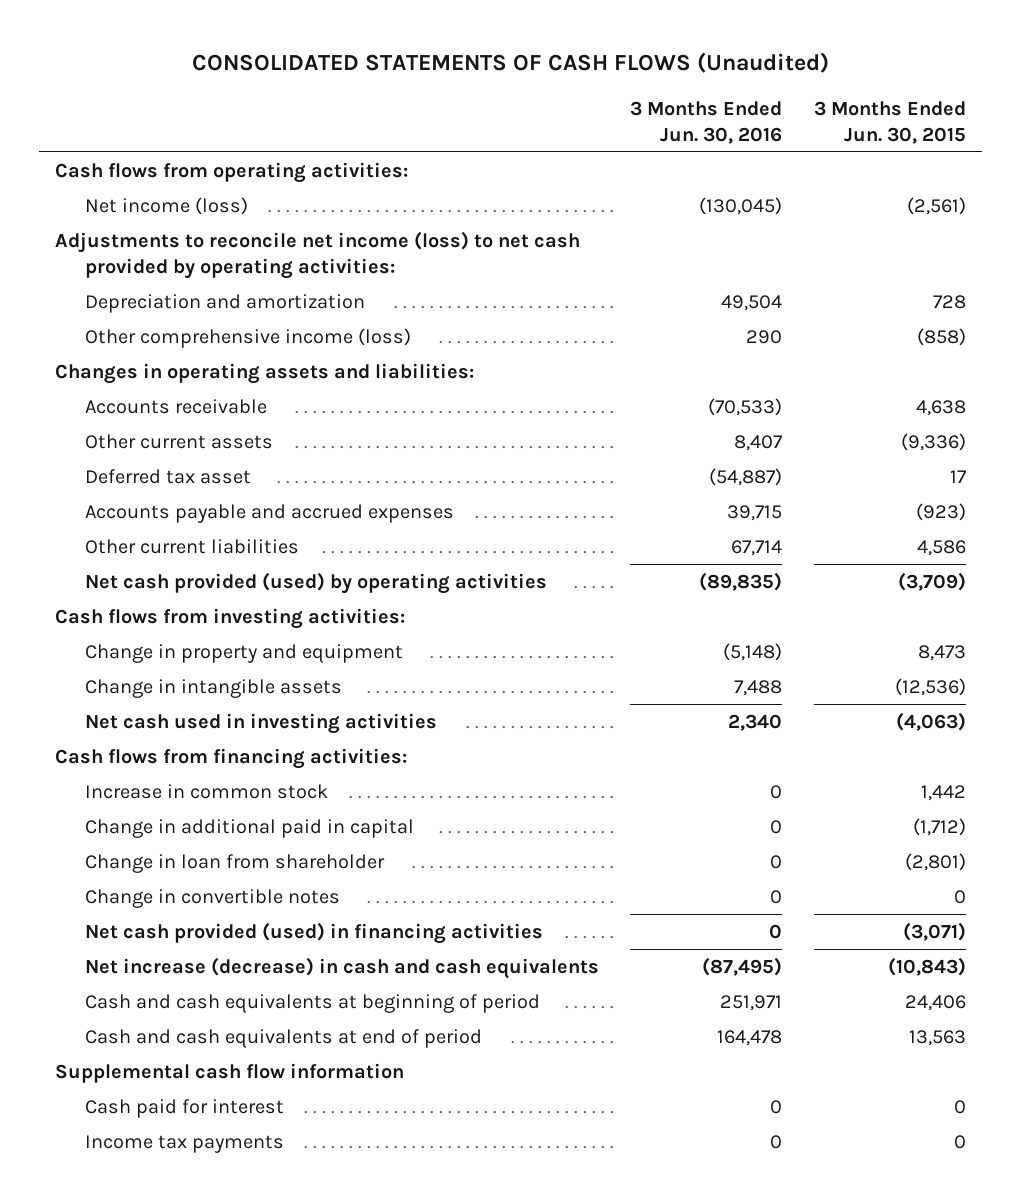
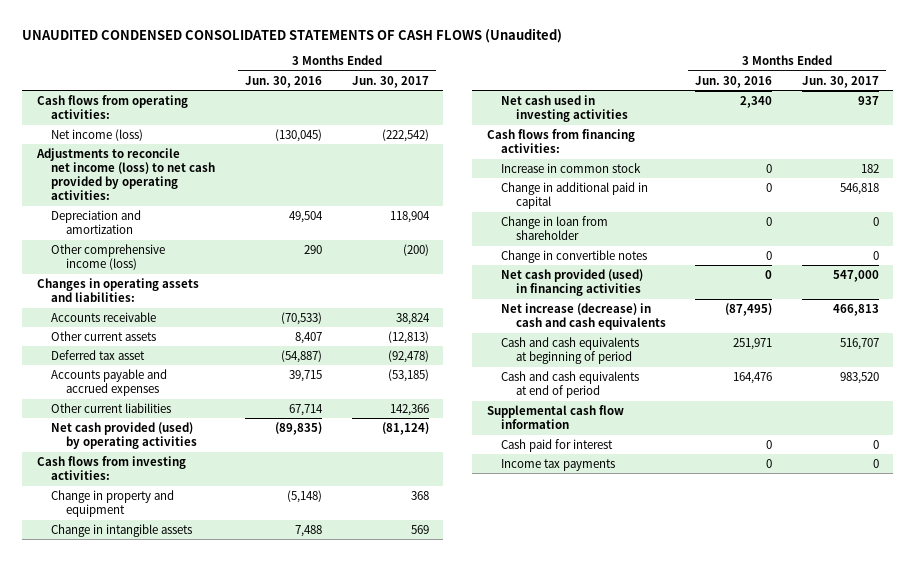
- CONSOLIDATED STATEMENTS OF CASH FLOWS (Unaudited)
+ UNAUDITED CONDENSED CONSOLIDATED STATEMENTS OF CASH FLOWS (Unaudited)
- | 3 Months Ended Jun. 30, 2016 | 3 Months Ended Jun. 30, 2015
+ | 3 Months Ended Jun. 30, 2016 | 3 Months Ended Jun. 30, 2017
- Cash and cash equivalents at end of period | 164,478 | 13,563
+ Cash and cash equivalents at end of period | 164,476 | 983,520

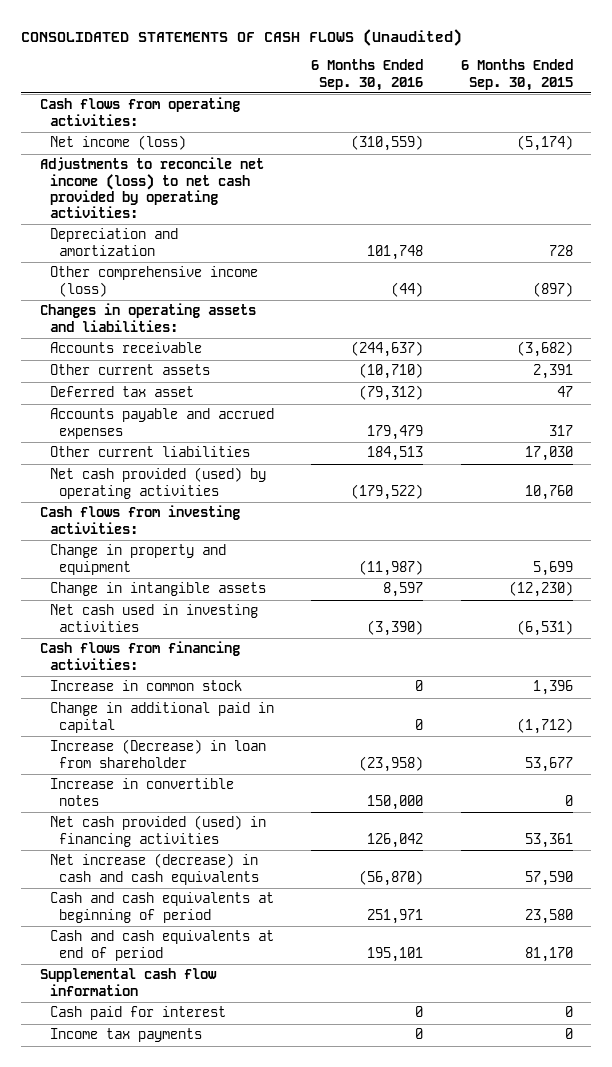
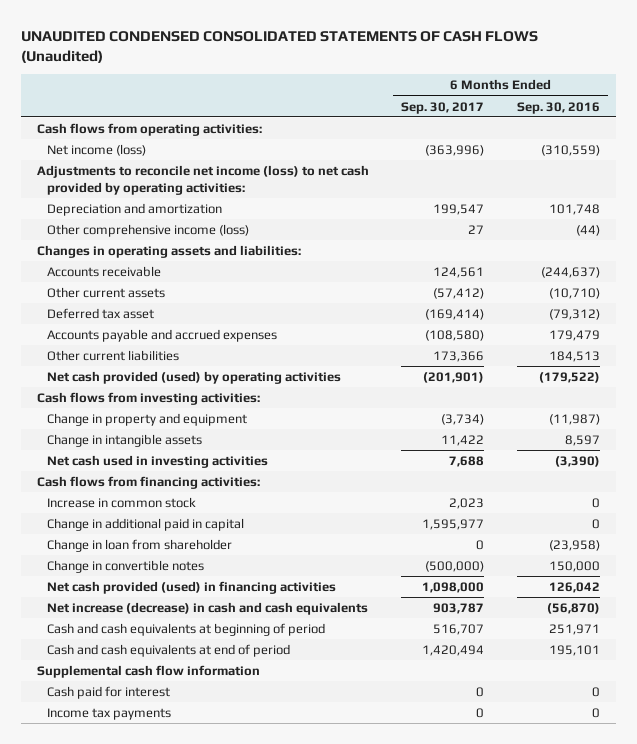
- CONSOLIDATED STATEMENTS OF CASH FLOWS (Unaudited)
+ UNAUDITED CONDENSED CONSOLIDATED STATEMENTS OF CASH FLOWS (Unaudited)
- | 6 Months Ended Sep. 30, 2016 | 6 Months Ended Sep. 30, 2015
+ | 6 Months Ended Sep. 30, 2017 | 6 Months Ended Sep. 30, 2016
- Increase (Decrease) in loan from shareholder | (23,958) | 53,677
- Increase in convertible notes | 150,000 | 0
+ Change in loan from shareholder | 0 | (23,958)
+ Change in convertible notes | (500,000) | 150,000

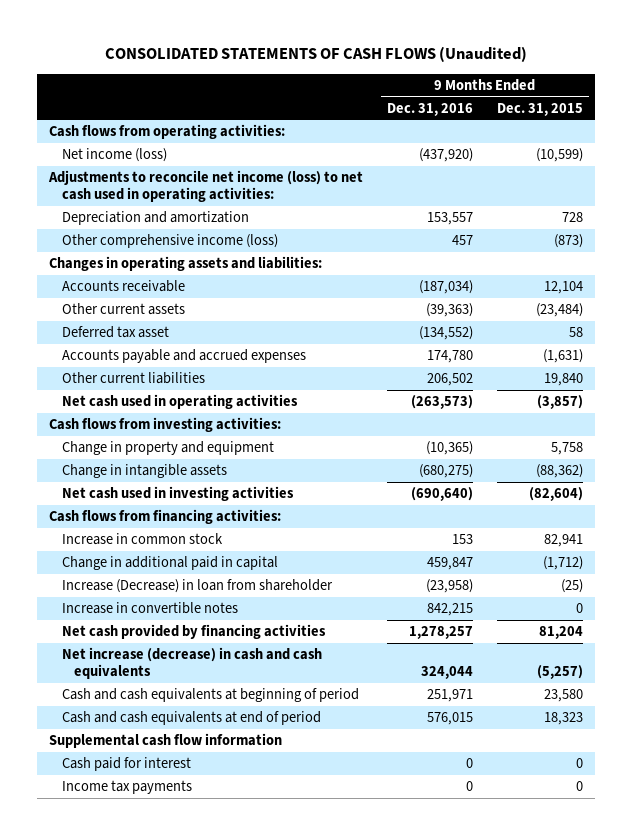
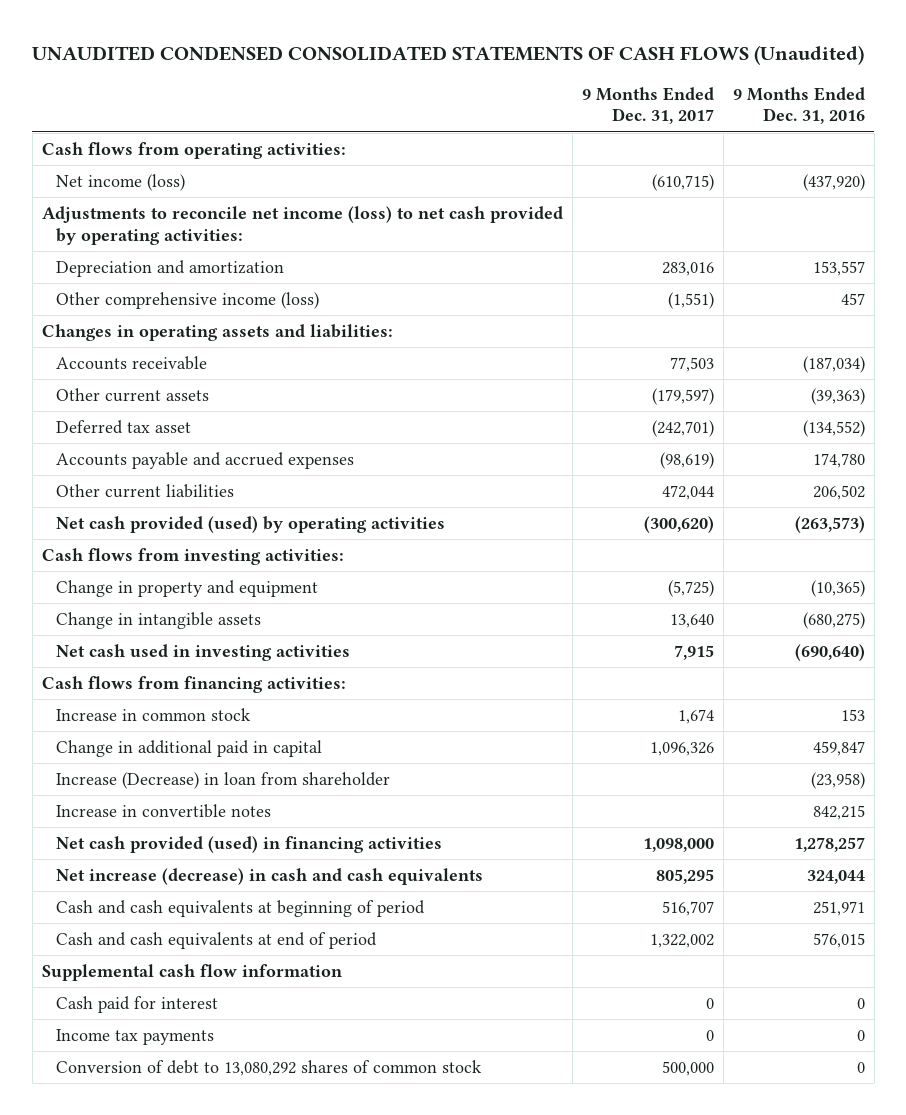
- CONSOLIDATED STATEMENTS OF CASH FLOWS (Unaudited)
+ UNAUDITED CONDENSED CONSOLIDATED STATEMENTS OF CASH FLOWS (Unaudited)
- | 9 Months Ended Dec. 31, 2016 | 9 Months Ended Dec. 31, 2015
+ | 9 Months Ended Dec. 31, 2017 | 9 Months Ended Dec. 31, 2016
- Adjustments to reconcile net income (loss) to net cash used in operating activities:
+ Adjustments to reconcile net income (loss) to net cash provided by operating activities:
- Net cash used in operating activities | (263,573) | (3,857)
+ Net cash provided (used) by operating activities | (300,620) | (263,573)
- Net cash provided by financing activities | 1,278,257 | 81,204
+ Net cash provided (used) in financing activities | 1,098,000 | 1,278,257
+ Conversion of debt to 13,080,292 shares of common stock | 500,000 | 0

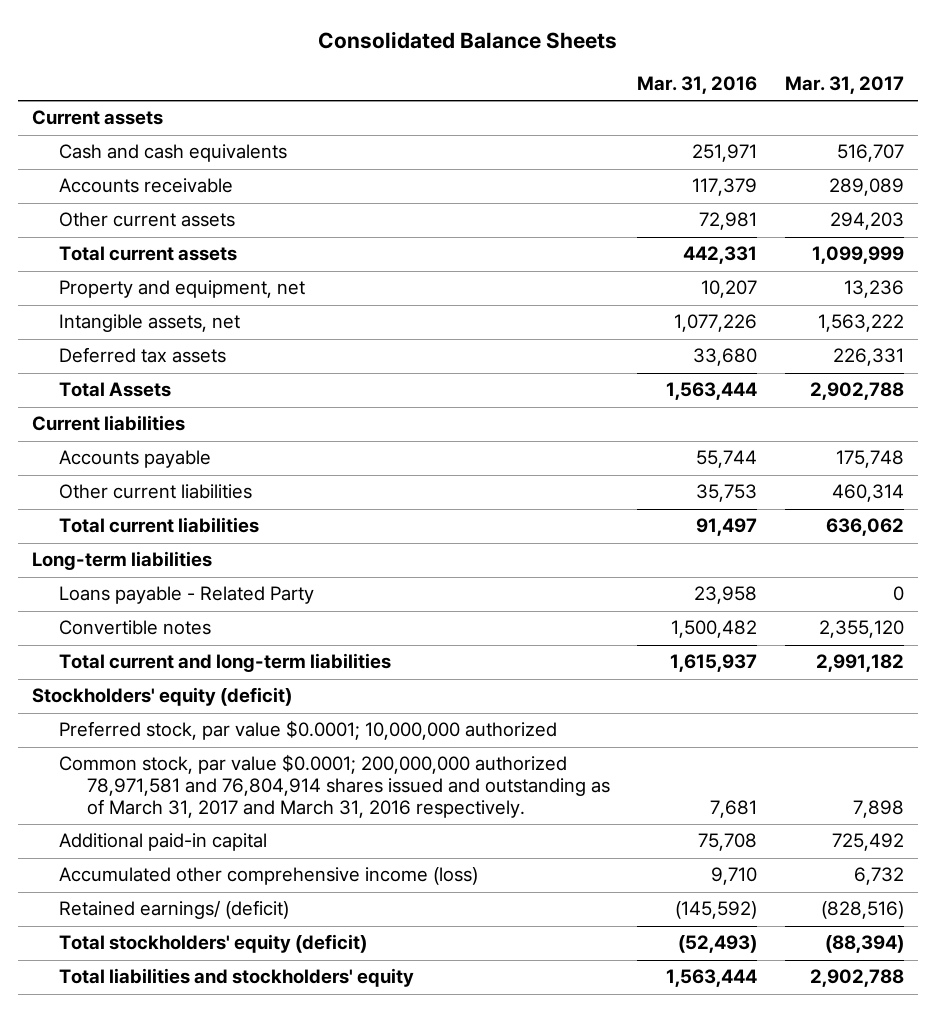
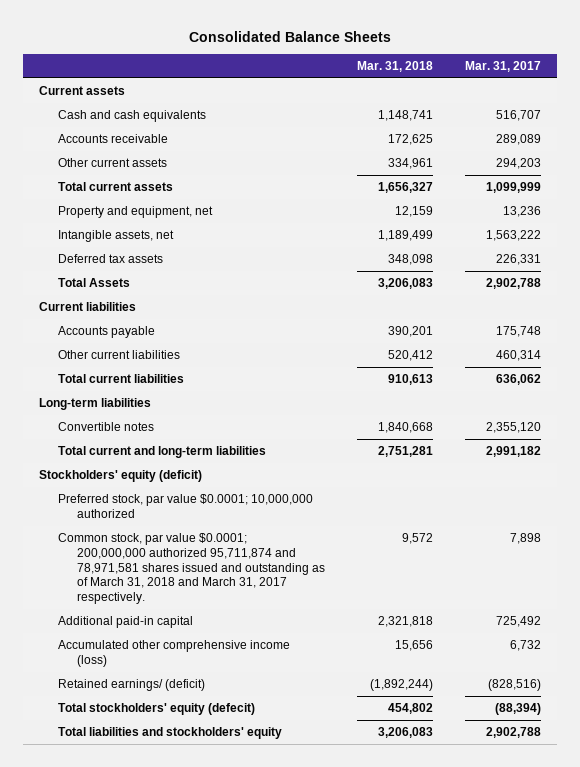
- | Mar. 31, 2016 | Mar. 31, 2017
+ | Mar. 31, 2018 | Mar. 31, 2017
- Loans payable - Related Party | 23,958 | 0
- Common stock, par value $0.0001; 200,000,000 authorized 78,971,581 and 76,804,914 shares issued and outstanding as of March 31, 2017 and March 31, 2016 respectively. | 7,681 | 7,898
+ Common stock, par value $0.0001; 200,000,000 authorized 95,711,874 and 78,971,581 shares issued and outstanding as of March 31, 2018 and March 31, 2017 respectively. | 9,572 | 7,898
- Total stockholders' equity (deficit) | (52,493) | (88,394)
+ Total stockholders' equity (defecit) | 454,802 | (88,394)

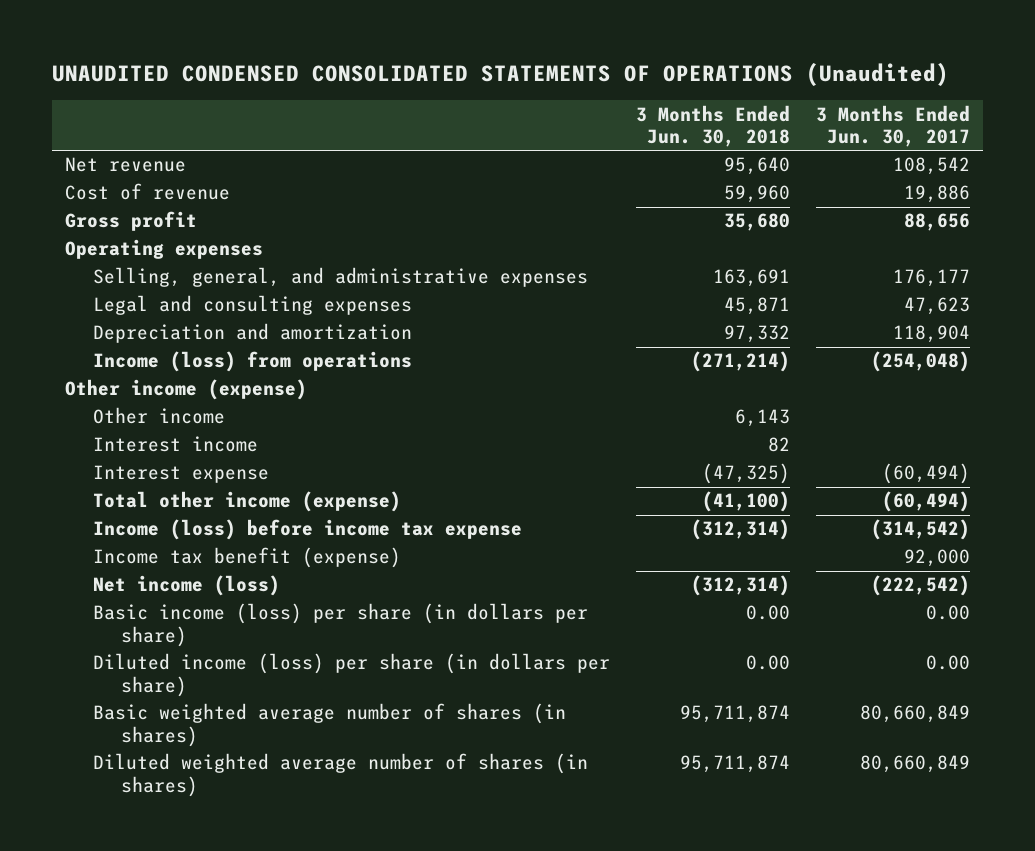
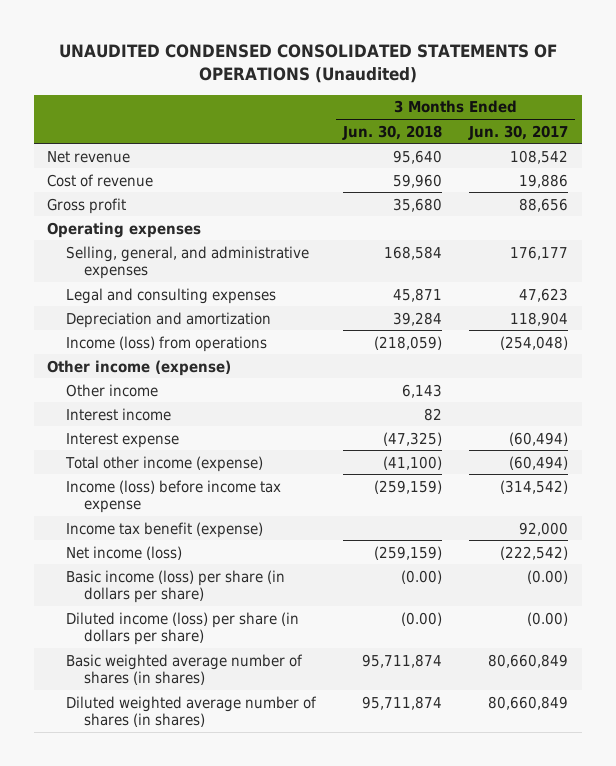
- Selling, general, and administrative expenses | 163,691 | 176,177
+ Selling, general, and administrative expenses | 168,584 | 176,177
- Depreciation and amortization | 97,332 | 118,904
- Income (loss) from operations | (271,214) | (254,048)
+ Depreciation and amortization | 39,284 | 118,904
+ Income (loss) from operations | (218,059) | (254,048)
- Income (loss) before income tax expense | (312,314) | (314,542)
+ Income (loss) before income tax expense | (259,159) | (314,542)
- Net income (loss) | (312,314) | (222,542)
- Basic income (loss) per share (in dollars per share) | 0.00 | 0.00
- Diluted income (loss) per share (in dollars per share) | 0.00 | 0.00
+ Net income (loss) | (259,159) | (222,542)
+ Basic income (loss) per share (in dollars per share) | (0.00) | (0.00)
+ Diluted income (loss) per share (in dollars per share) | (0.00) | (0.00)

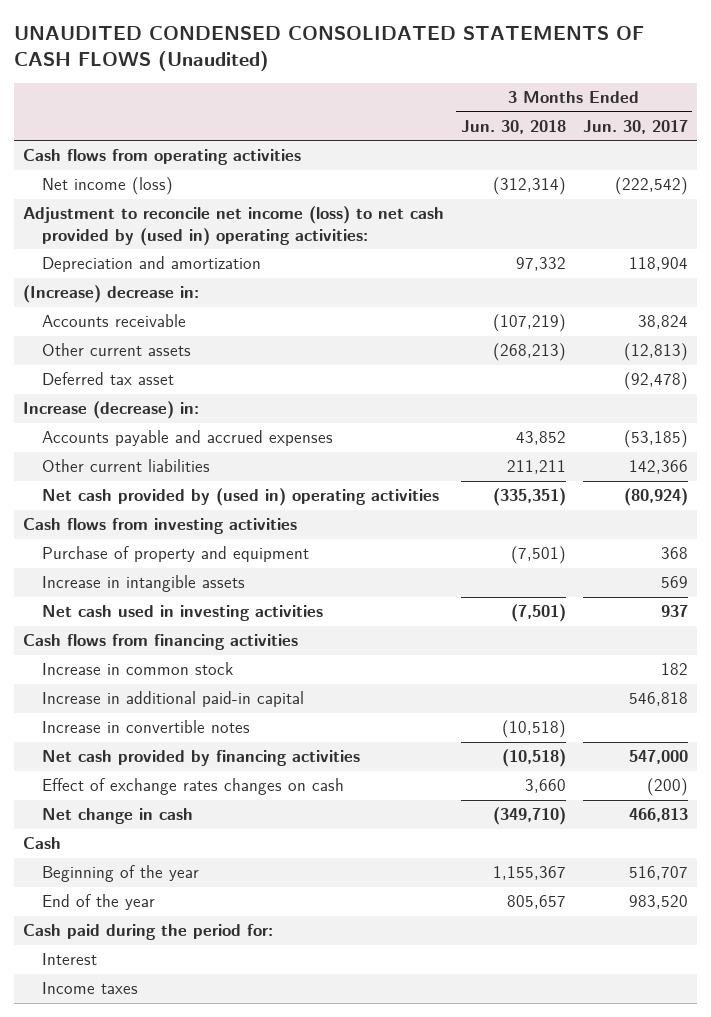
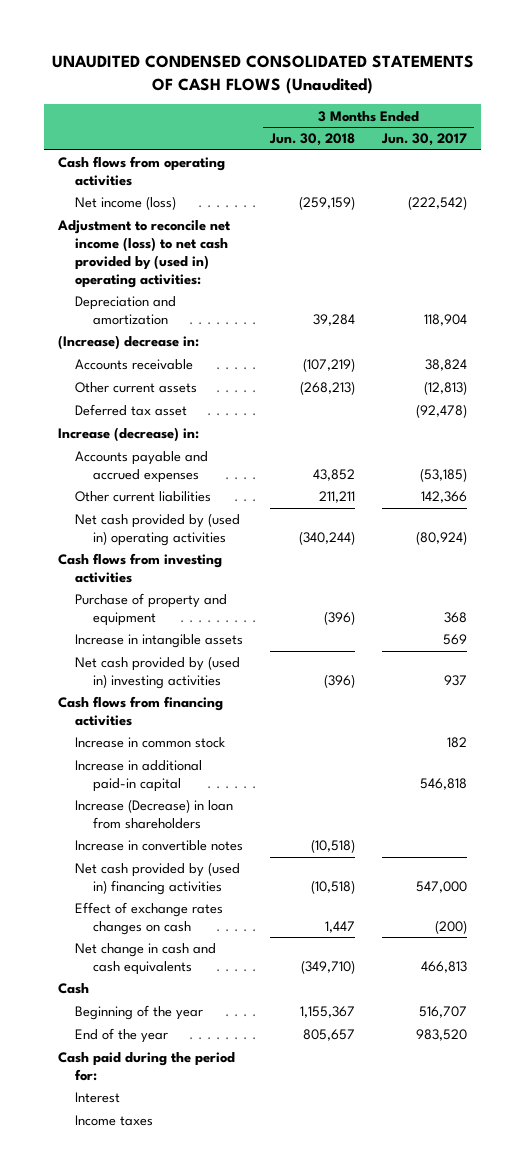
- Net income (loss) | (312,314) | (222,542)
+ Net income (loss) | (259,159) | (222,542)
- Depreciation and amortization | 97,332 | 118,904
+ Depreciation and amortization | 39,284 | 118,904
- Net cash provided by (used in) operating activities | (335,351) | (80,924)
+ Net cash provided by (used in) operating activities | (340,244) | (80,924)
- Purchase of property and equipment | (7,501) | 368
+ Purchase of property and equipment | (396) | 368
- Net cash used in investing activities | (7,501) | 937
+ Net cash provided by (used in) investing activities | (396) | 937
+ Increase (Decrease) in loan from shareholders
- Net cash provided by financing activities | (10,518) | 547,000
- Effect of exchange rates changes on cash | 3,660 | (200)
- Net change in cash | (349,710) | 466,813
+ Net cash provided by (used in) financing activities | (10,518) | 547,000
+ Effect of exchange rates changes on cash | 1,447 | (200)
+ Net change in cash and cash equivalents | (349,710) | 466,813

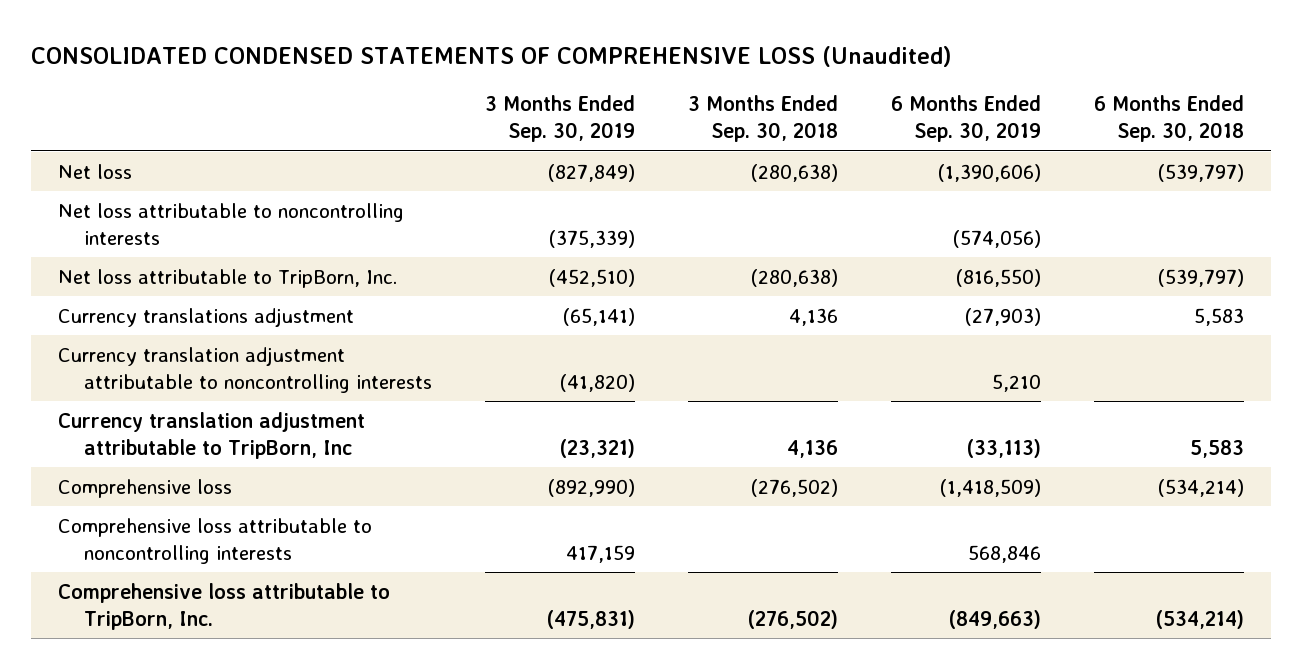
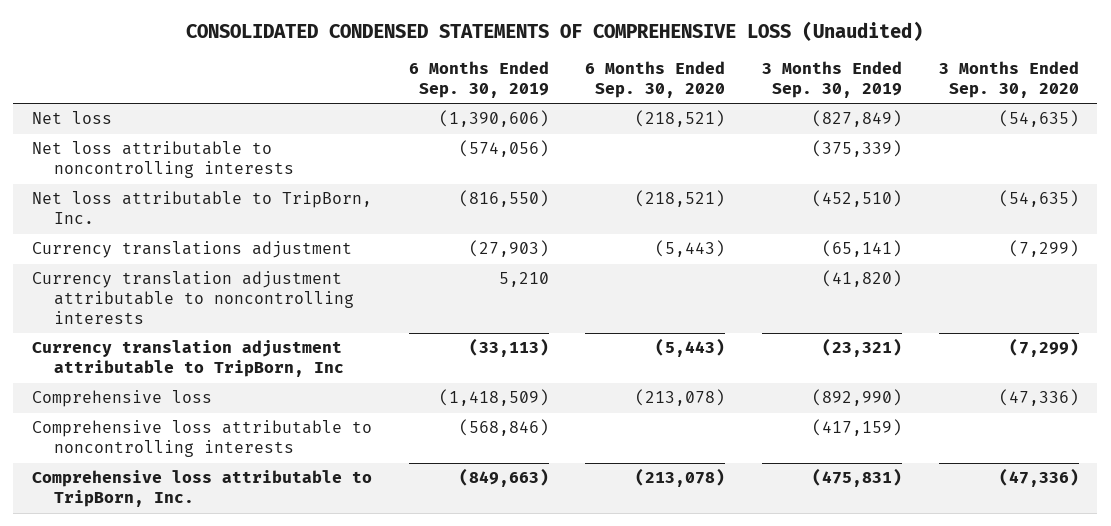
- | 3 Months Ended Sep. 30, 2019 | 3 Months Ended Sep. 30, 2018 | 6 Months Ended Sep. 30, 2019 | 6 Months Ended Sep. 30, 2018
+ | 6 Months Ended Sep. 30, 2019 | 6 Months Ended Sep. 30, 2020 | 3 Months Ended Sep. 30, 2019 | 3 Months Ended Sep. 30, 2020
- Comprehensive loss attributable to noncontrolling interests | 417,159 | | 568,846 |
+ Comprehensive loss attributable to noncontrolling interests | (568,846) | | (417,159) |

